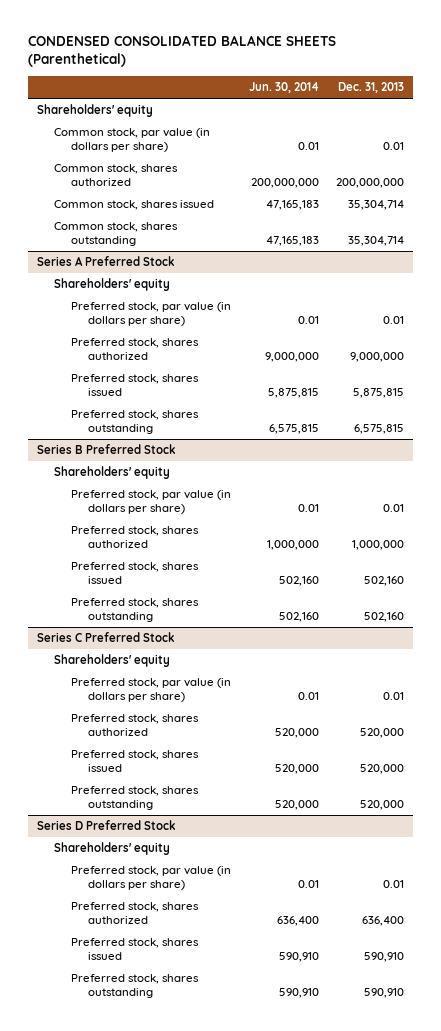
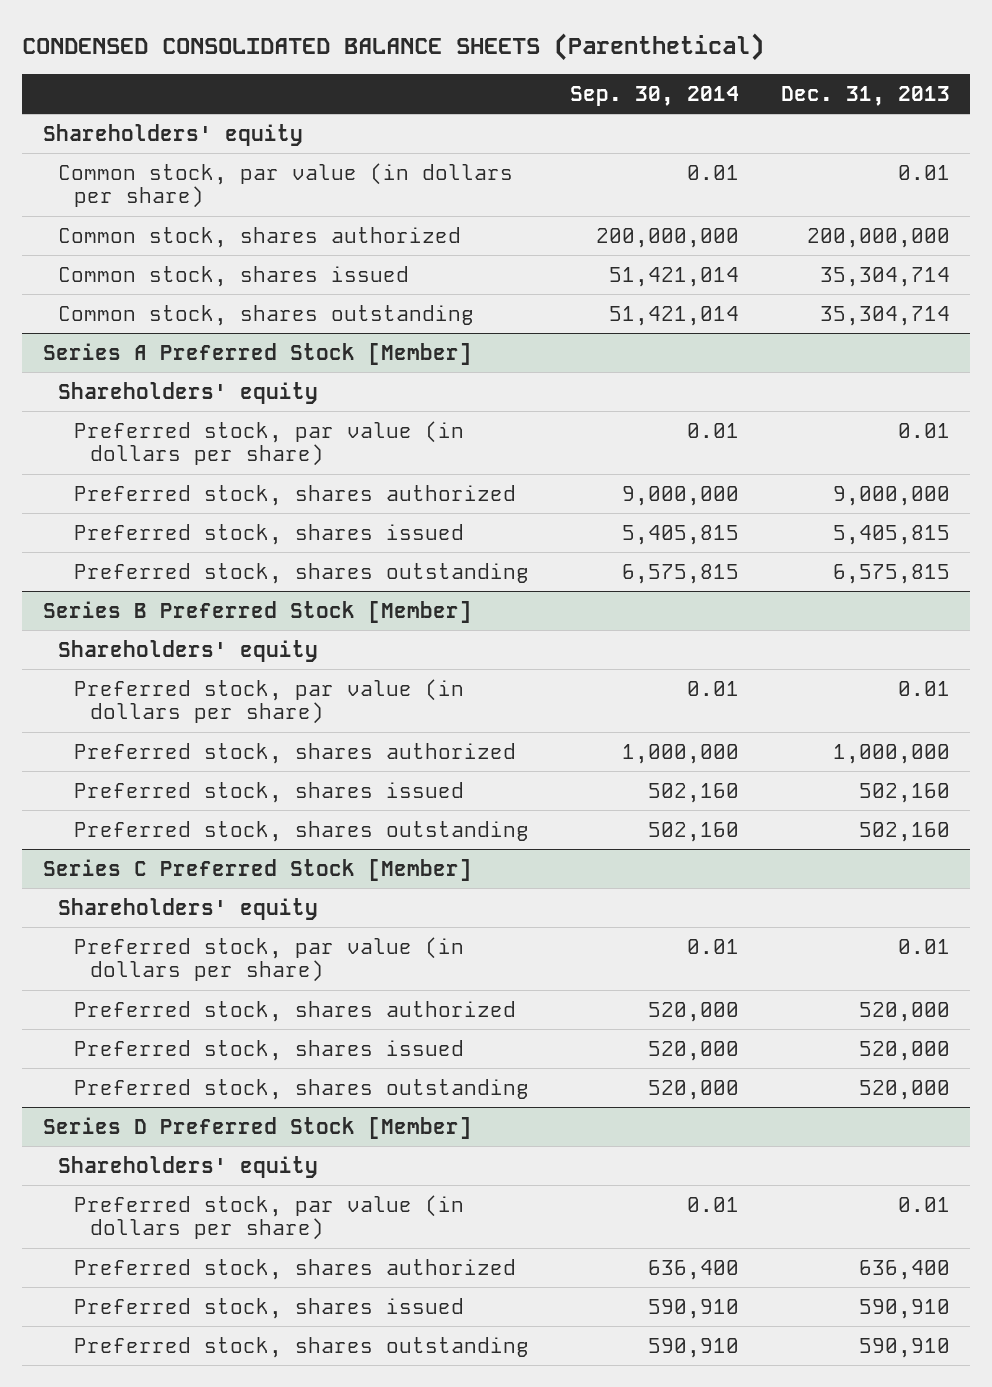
- | Jun. 30, 2014 | Dec. 31, 2013
+ | Sep. 30, 2014 | Dec. 31, 2013
- Series A Preferred Stock
+ Series A Preferred Stock [Member]
- Preferred stock, shares issued | 5,875,815 | 5,875,815
+ Preferred stock, shares issued | 5,405,815 | 5,405,815
- Series B Preferred Stock
+ Series B Preferred Stock [Member]
- Series C Preferred Stock
+ Series C Preferred Stock [Member]
- Series D Preferred Stock
+ Series D Preferred Stock [Member]

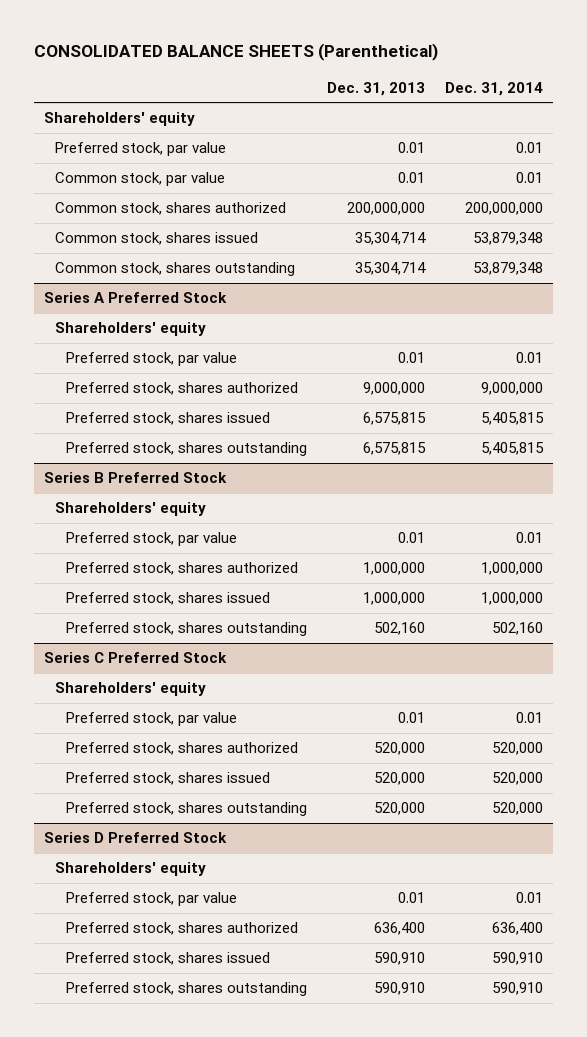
- CONDENSED CONSOLIDATED BALANCE SHEETS (Parenthetical)
+ CONSOLIDATED BALANCE SHEETS (Parenthetical)
- | Sep. 30, 2014 | Dec. 31, 2013
+ | Dec. 31, 2013 | Dec. 31, 2014
- Common stock, par value (in dollars per share) | 0.01 | 0.01
+ Preferred stock, par value | 0.01 | 0.01
+ Common stock, par value | 0.01 | 0.01
- Series A Preferred Stock [Member]
+ Series A Preferred Stock
- Preferred stock, par value (in dollars per share) | 0.01 | 0.01
+ Preferred stock, par value | 0.01 | 0.01
- Preferred stock, shares issued | 5,405,815 | 5,405,815
+ Preferred stock, shares issued | 6,575,815 | 5,405,815
- Series B Preferred Stock [Member]
+ Series B Preferred Stock
- Preferred stock, par value (in dollars per share) | 0.01 | 0.01
+ Preferred stock, par value | 0.01 | 0.01
- Preferred stock, shares issued | 502,160 | 502,160
+ Preferred stock, shares issued | 1,000,000 | 1,000,000
- Series C Preferred Stock [Member]
+ Series C Preferred Stock
- Preferred stock, par value (in dollars per share) | 0.01 | 0.01
+ Preferred stock, par value | 0.01 | 0.01
- Series D Preferred Stock [Member]
+ Series D Preferred Stock
- Preferred stock, par value (in dollars per share) | 0.01 | 0.01
+ Preferred stock, par value | 0.01 | 0.01

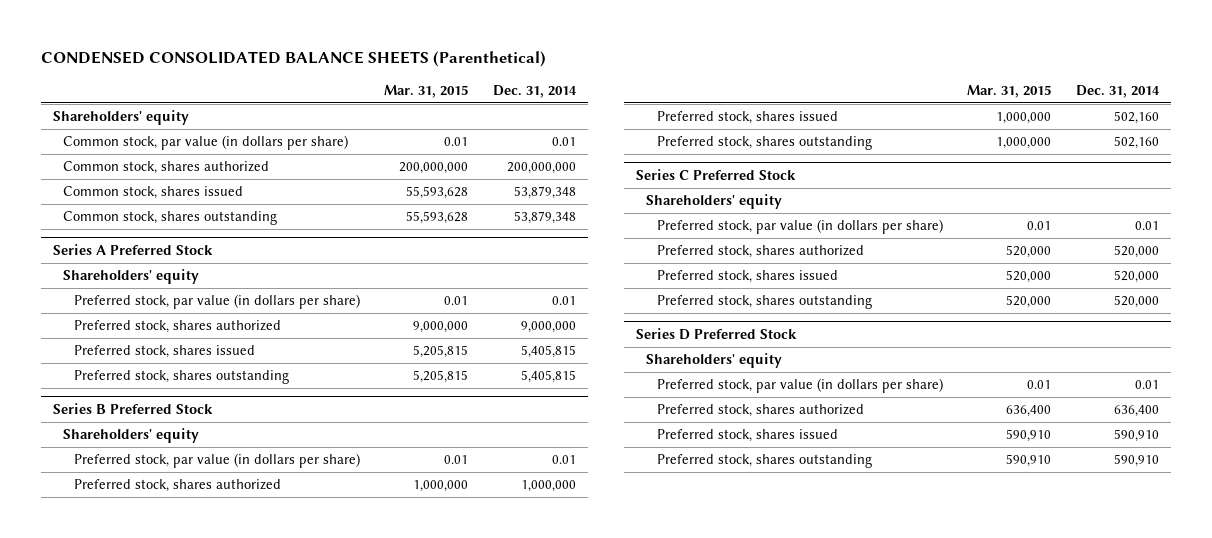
- CONSOLIDATED BALANCE SHEETS (Parenthetical)
+ CONDENSED CONSOLIDATED BALANCE SHEETS (Parenthetical)
- | Dec. 31, 2013 | Dec. 31, 2014
+ | Mar. 31, 2015 | Dec. 31, 2014
- Preferred stock, par value | 0.01 | 0.01
- Common stock, par value | 0.01 | 0.01
+ Common stock, par value (in dollars per share) | 0.01 | 0.01
@ Series A Preferred Stock
- Preferred stock, par value | 0.01 | 0.01
+ Preferred stock, par value (in dollars per share) | 0.01 | 0.01
@ Series B Preferred Stock
- Preferred stock, par value | 0.01 | 0.01
+ Preferred stock, par value (in dollars per share) | 0.01 | 0.01
- Preferred stock, shares issued | 1,000,000 | 1,000,000
+ Preferred stock, shares issued | 1,000,000 | 502,160
@ Series C Preferred Stock
- Preferred stock, par value | 0.01 | 0.01
+ Preferred stock, par value (in dollars per share) | 0.01 | 0.01
@ Series D Preferred Stock
- Preferred stock, par value | 0.01 | 0.01
+ Preferred stock, par value (in dollars per share) | 0.01 | 0.01

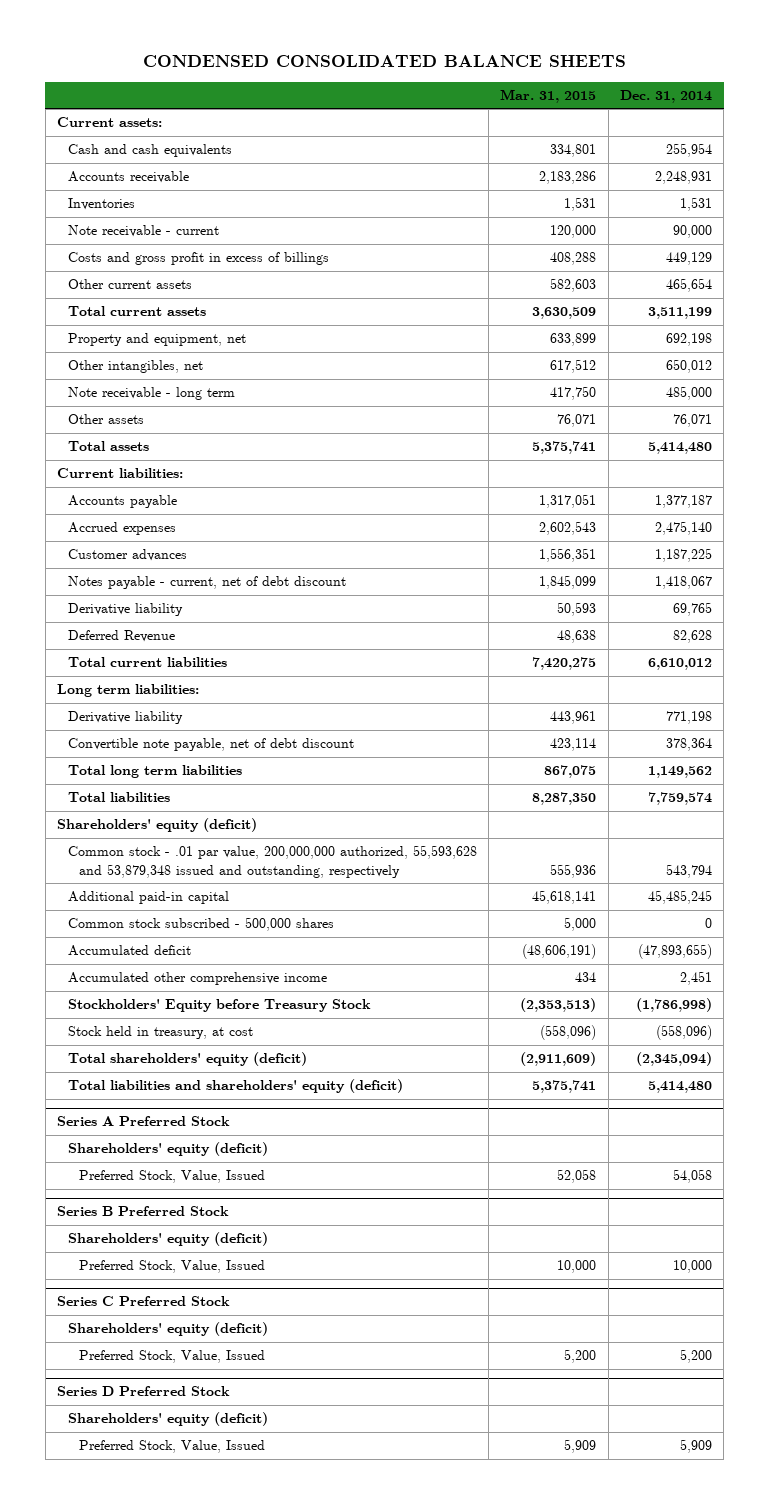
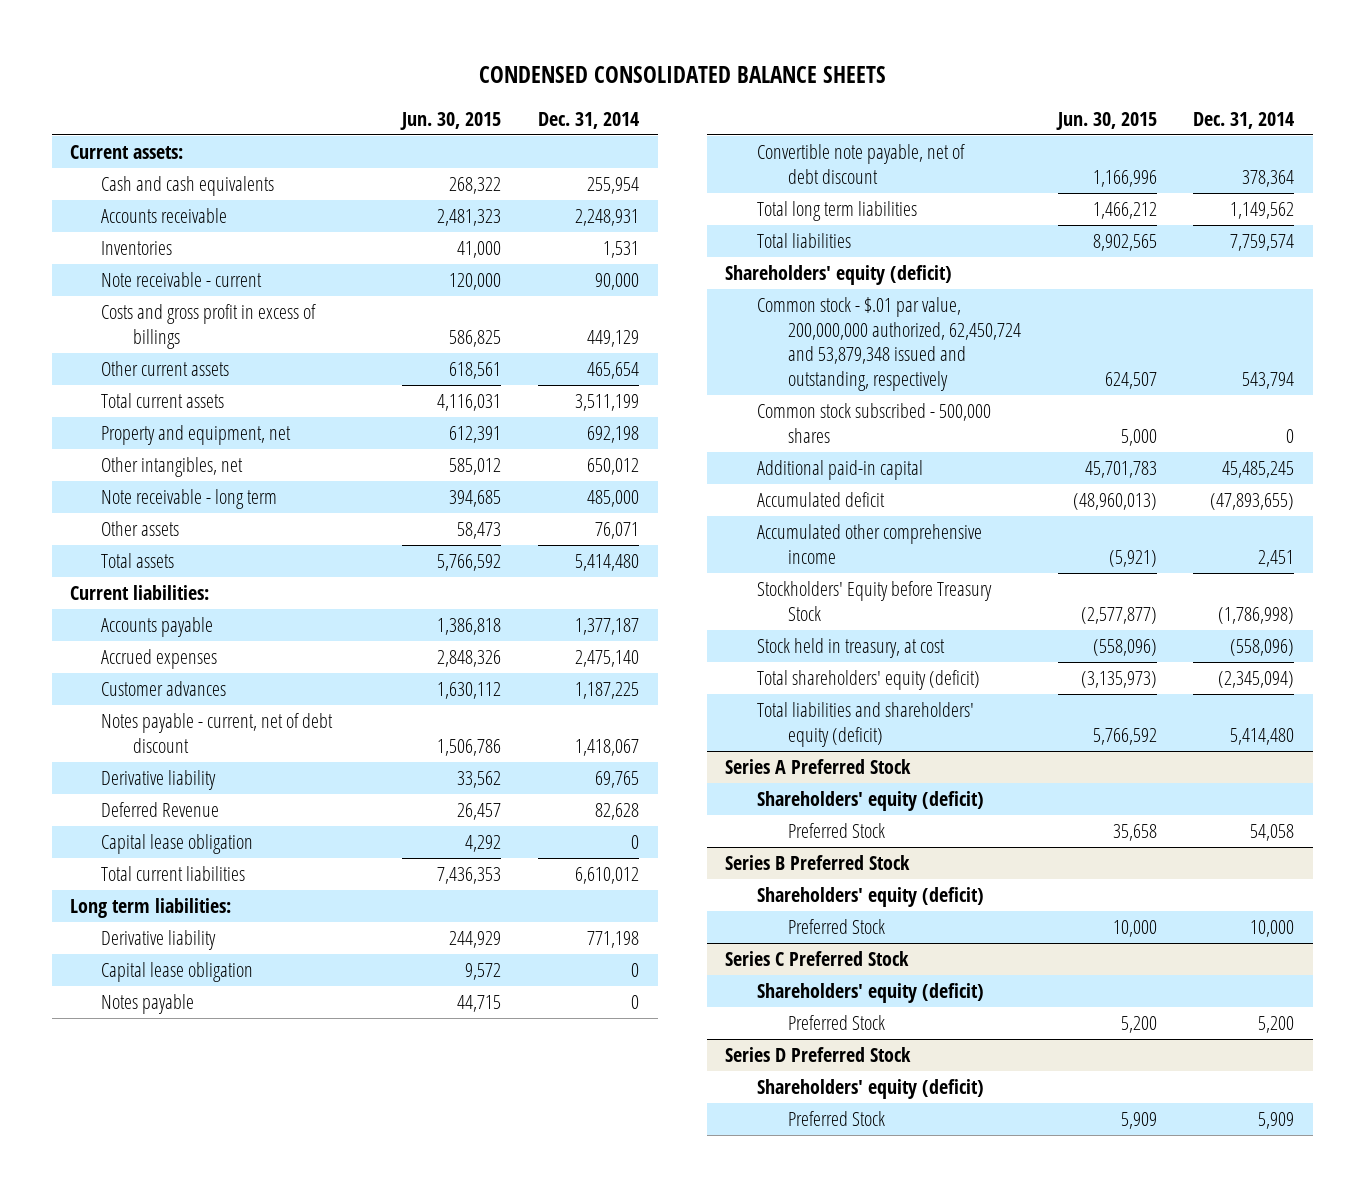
- | Mar. 31, 2015 | Dec. 31, 2014
+ | Jun. 30, 2015 | Dec. 31, 2014
+ Capital lease obligation | 4,292 | 0
+ Capital lease obligation | 9,572 | 0
+ Notes payable | 44,715 | 0
- Common stock - .01 par value, 200,000,000 authorized, 55,593,628 and 53,879,348 issued and outstanding, respectively | 555,936 | 543,794
+ Common stock - $.01 par value, 200,000,000 authorized, 62,450,724 and 53,879,348 issued and outstanding, respectively | 624,507 | 543,794
moved down: Additional paid-in capital | 45,701,783 | 45,485,245
@ Series A Preferred Stock
- Preferred Stock, Value, Issued | 52,058 | 54,058
+ Preferred Stock | 35,658 | 54,058
@ Series B Preferred Stock
- Preferred Stock, Value, Issued | 10,000 | 10,000
+ Preferred Stock | 10,000 | 10,000
@ Series C Preferred Stock
- Preferred Stock, Value, Issued | 5,200 | 5,200
+ Preferred Stock | 5,200 | 5,200
@ Series D Preferred Stock
- Preferred Stock, Value, Issued | 5,909 | 5,909
+ Preferred Stock | 5,909 | 5,909

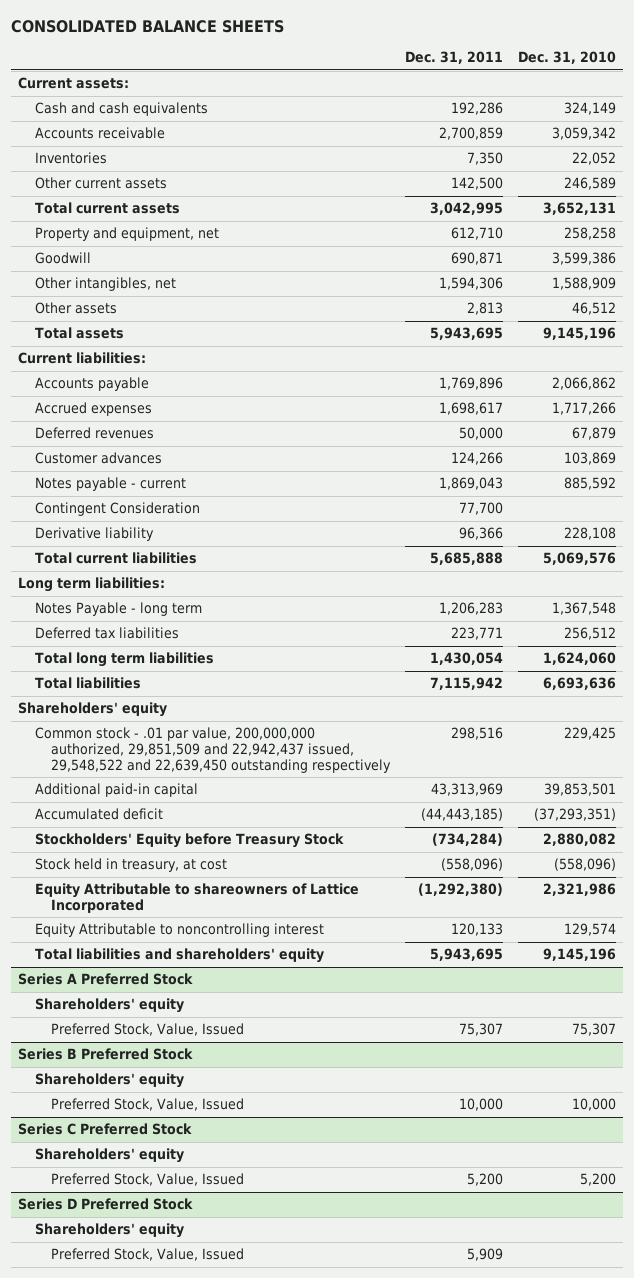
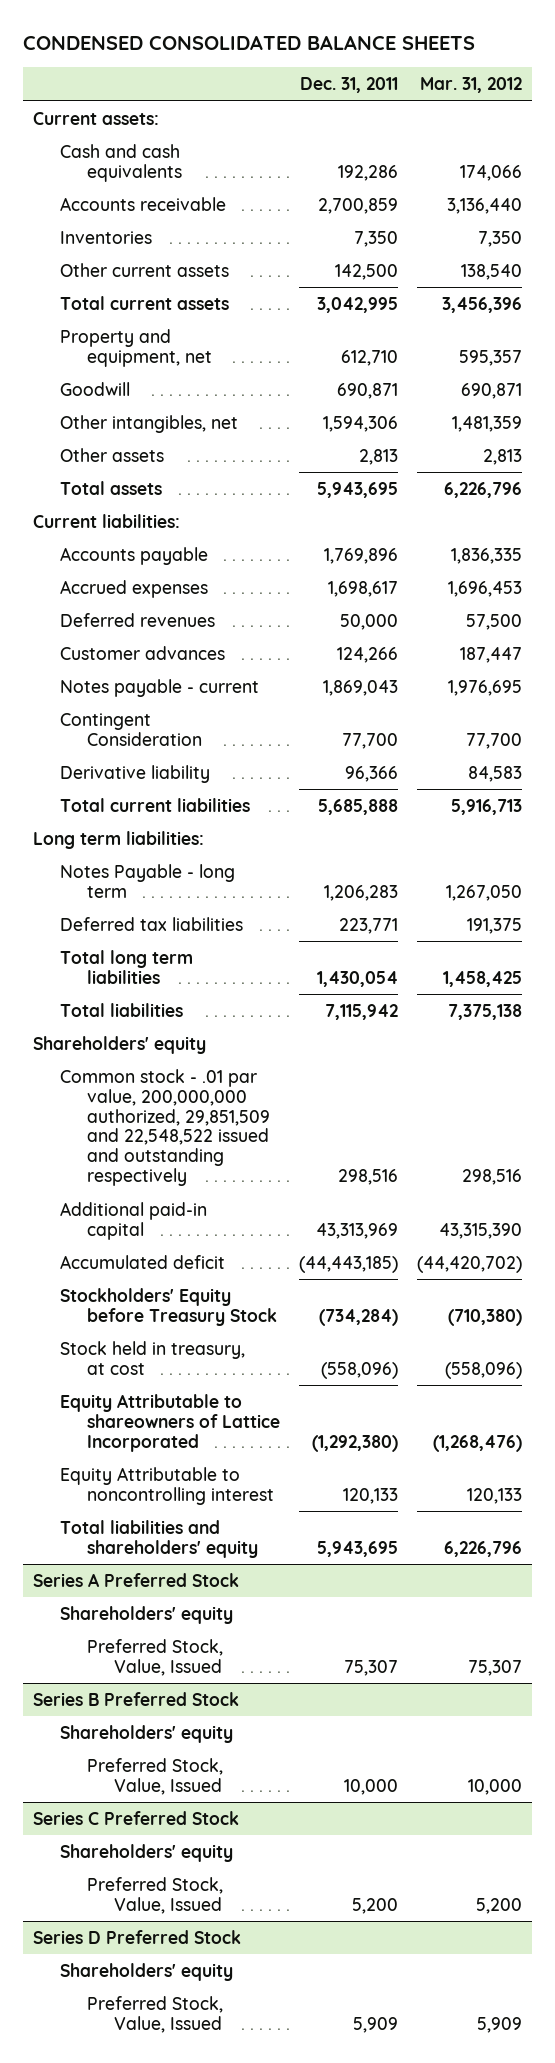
- CONSOLIDATED BALANCE SHEETS
+ CONDENSED CONSOLIDATED BALANCE SHEETS
- | Dec. 31, 2011 | Dec. 31, 2010
+ | Dec. 31, 2011 | Mar. 31, 2012
- Common stock - .01 par value, 200,000,000 authorized, 29,851,509 and 22,942,437 issued, 29,548,522 and 22,639,450 outstanding respectively | 298,516 | 229,425
+ Common stock - .01 par value, 200,000,000 authorized, 29,851,509 and 22,548,522 issued and outstanding respectively | 298,516 | 298,516

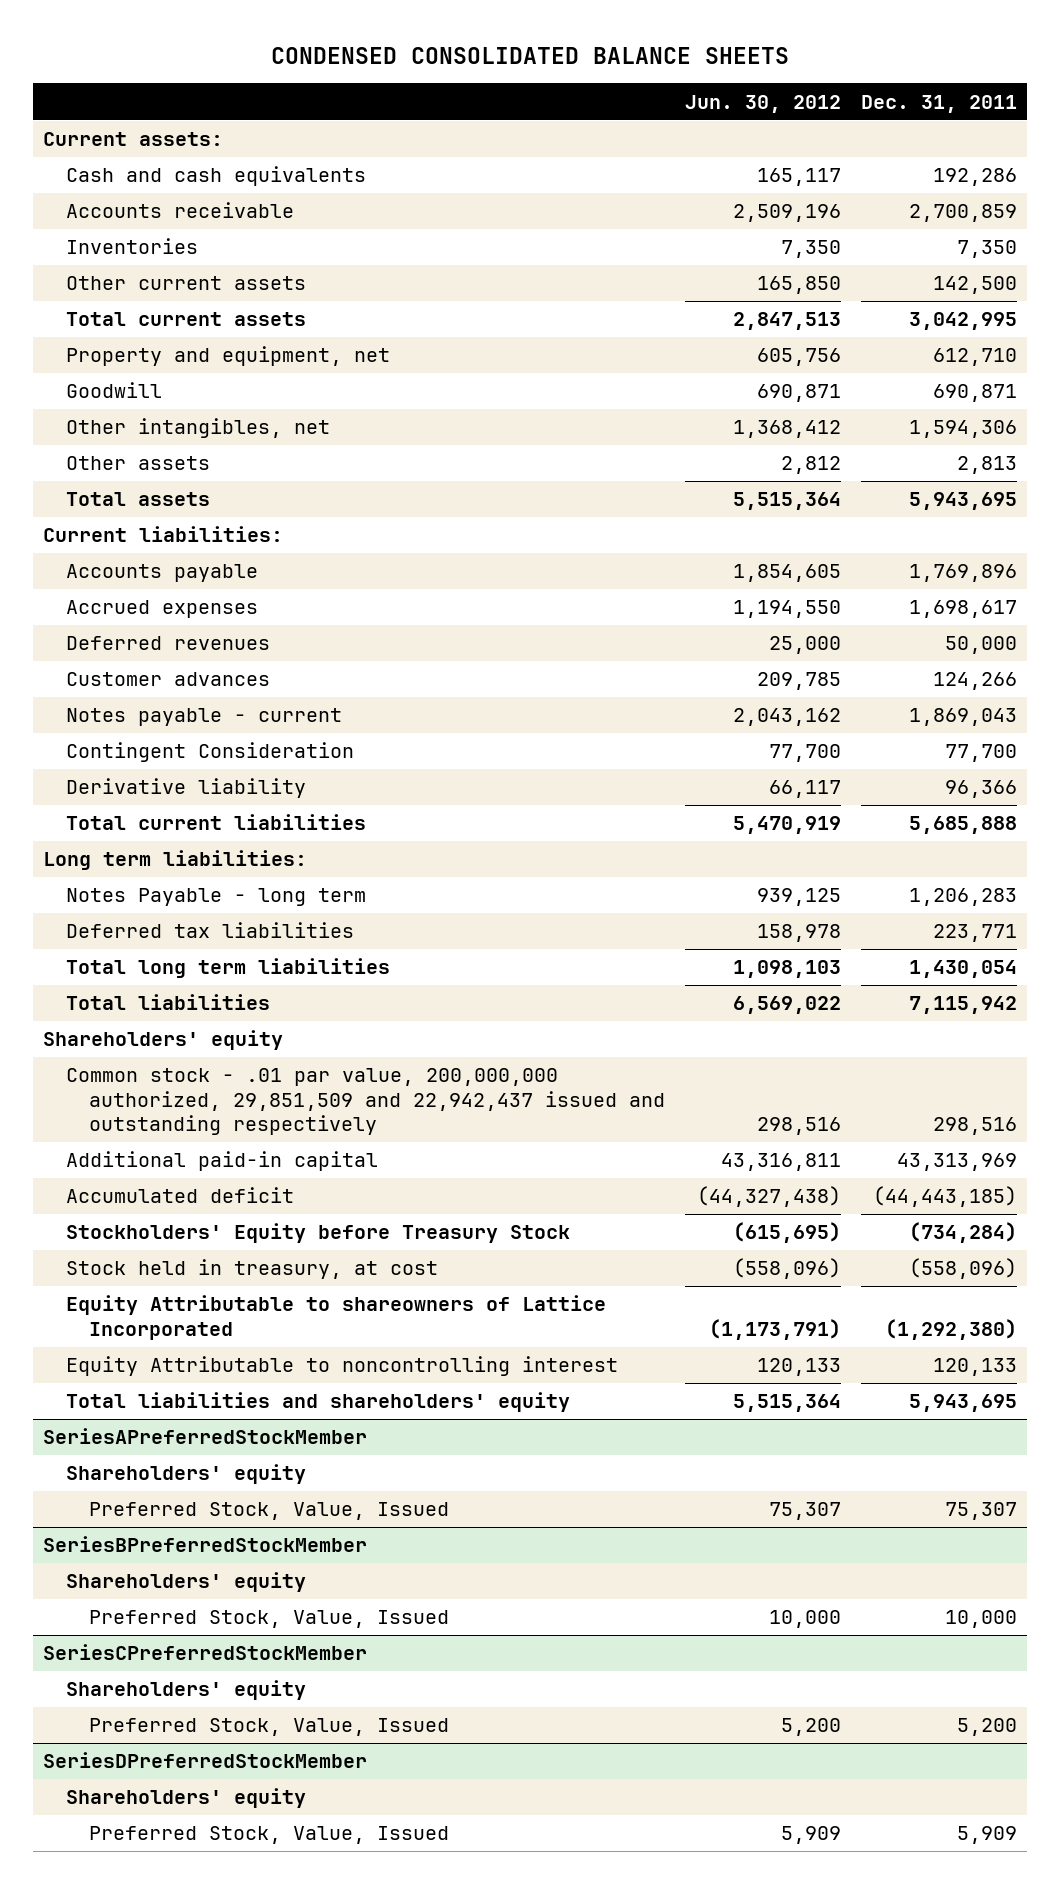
- | Dec. 31, 2011 | Mar. 31, 2012
+ | Jun. 30, 2012 | Dec. 31, 2011
- Common stock - .01 par value, 200,000,000 authorized, 29,851,509 and 22,548,522 issued and outstanding respectively | 298,516 | 298,516
+ Common stock - .01 par value, 200,000,000 authorized, 29,851,509 and 22,942,437 issued and outstanding respectively | 298,516 | 298,516
- Series A Preferred Stock
+ SeriesAPreferredStockMember
- Series B Preferred Stock
+ SeriesBPreferredStockMember
- Series C Preferred Stock
+ SeriesCPreferredStockMember
- Series D Preferred Stock
+ SeriesDPreferredStockMember

